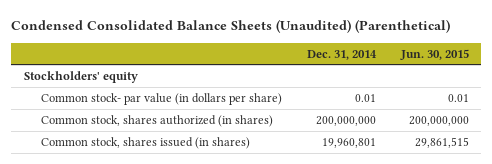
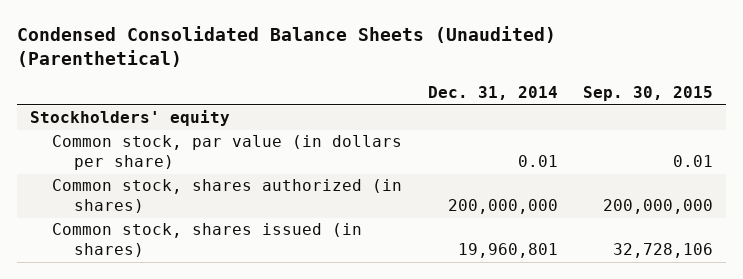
- | Dec. 31, 2014 | Jun. 30, 2015
+ | Dec. 31, 2014 | Sep. 30, 2015
- Common stock- par value (in dollars per share) | 0.01 | 0.01
+ Common stock, par value (in dollars per share) | 0.01 | 0.01

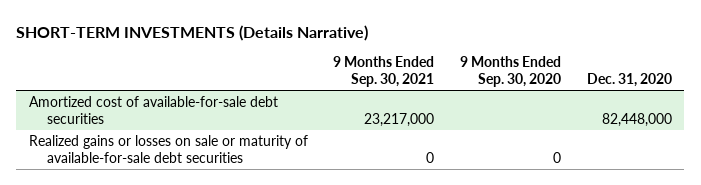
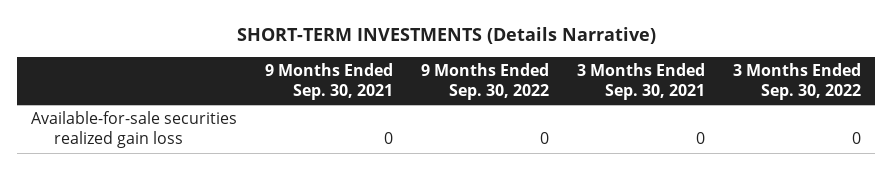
- | 9 Months Ended Sep. 30, 2021 | 9 Months Ended Sep. 30, 2020 | Dec. 31, 2020
+ | 9 Months Ended Sep. 30, 2021 | 9 Months Ended Sep. 30, 2022 | 3 Months Ended Sep. 30, 2021 | 3 Months Ended Sep. 30, 2022
- Amortized cost of available-for-sale debt securities | 23,217,000 | | 82,448,000
- Realized gains or losses on sale or maturity of available-for-sale debt securities | 0 | 0 |
+ Available-for-sale securities realized gain loss | 0 | 0 | 0 | 0

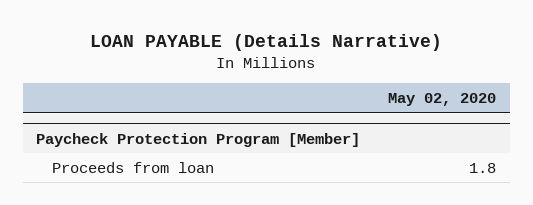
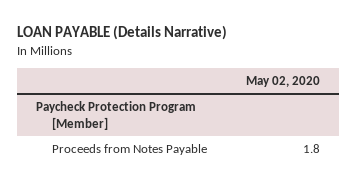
@ Paycheck Protection Program [Member]
- Proceeds from loan | 1.8
+ Proceeds from Notes Payable | 1.8

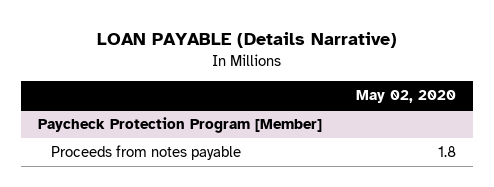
@ Paycheck Protection Program [Member]
- Proceeds from Notes Payable | 1.8
+ Proceeds from notes payable | 1.8

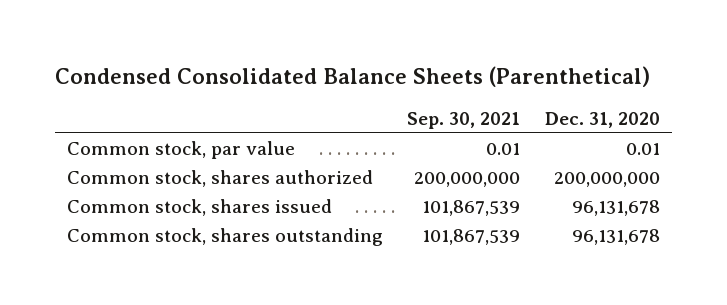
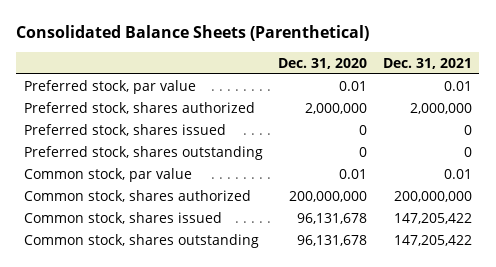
- Condensed Consolidated Balance Sheets (Parenthetical)
+ Consolidated Balance Sheets (Parenthetical)
- | Sep. 30, 2021 | Dec. 31, 2020
+ | Dec. 31, 2020 | Dec. 31, 2021
+ Preferred stock, par value | 0.01 | 0.01
+ Preferred stock, shares authorized | 2,000,000 | 2,000,000
+ Preferred stock, shares issued | 0 | 0
+ Preferred stock, shares outstanding | 0 | 0

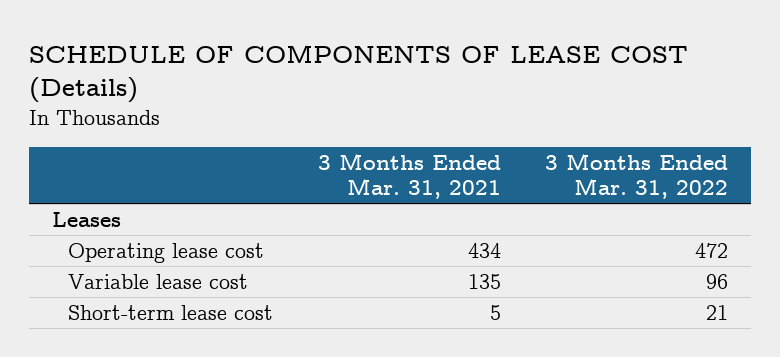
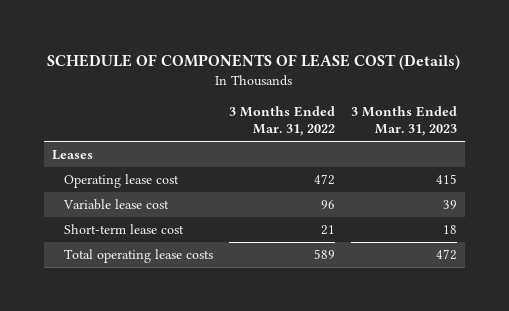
- | 3 Months Ended Mar. 31, 2021 | 3 Months Ended Mar. 31, 2022
+ | 3 Months Ended Mar. 31, 2022 | 3 Months Ended Mar. 31, 2023
+ Total operating lease costs | 589 | 472

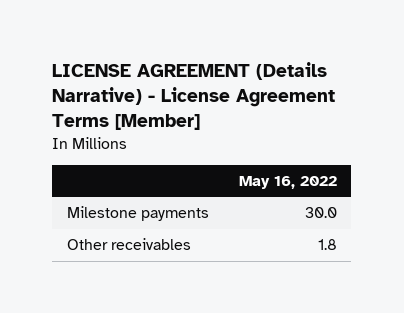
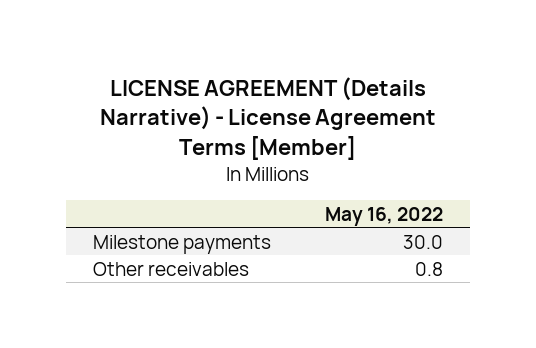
- Other receivables | 1.8
+ Other receivables | 0.8

